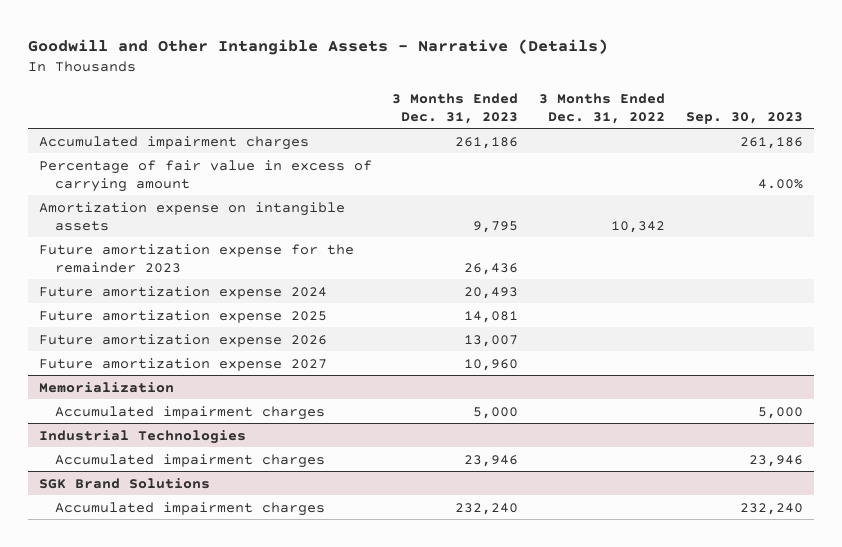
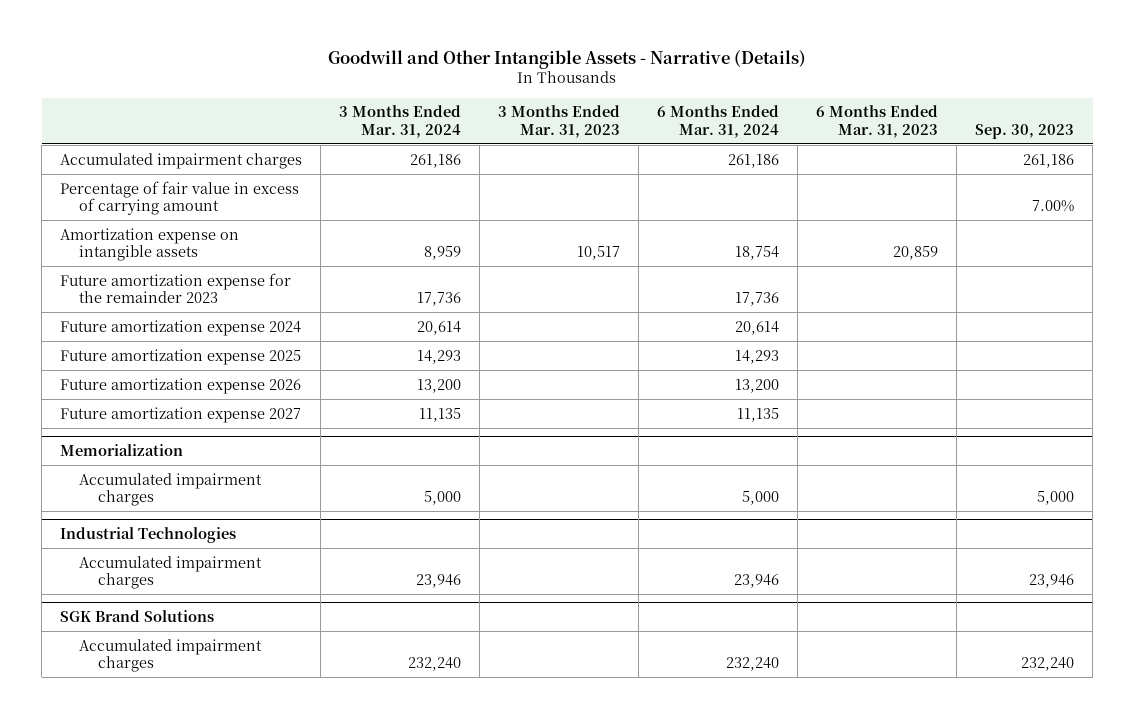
- | 3 Months Ended Dec. 31, 2023 | 3 Months Ended Dec. 31, 2022 | Sep. 30, 2023
+ | 3 Months Ended Mar. 31, 2024 | 3 Months Ended Mar. 31, 2023 | 6 Months Ended Mar. 31, 2024 | 6 Months Ended Mar. 31, 2023 | Sep. 30, 2023
- Percentage of fair value in excess of carrying amount | | | 4.00%
+ Percentage of fair value in excess of carrying amount | | | | | 7.00%

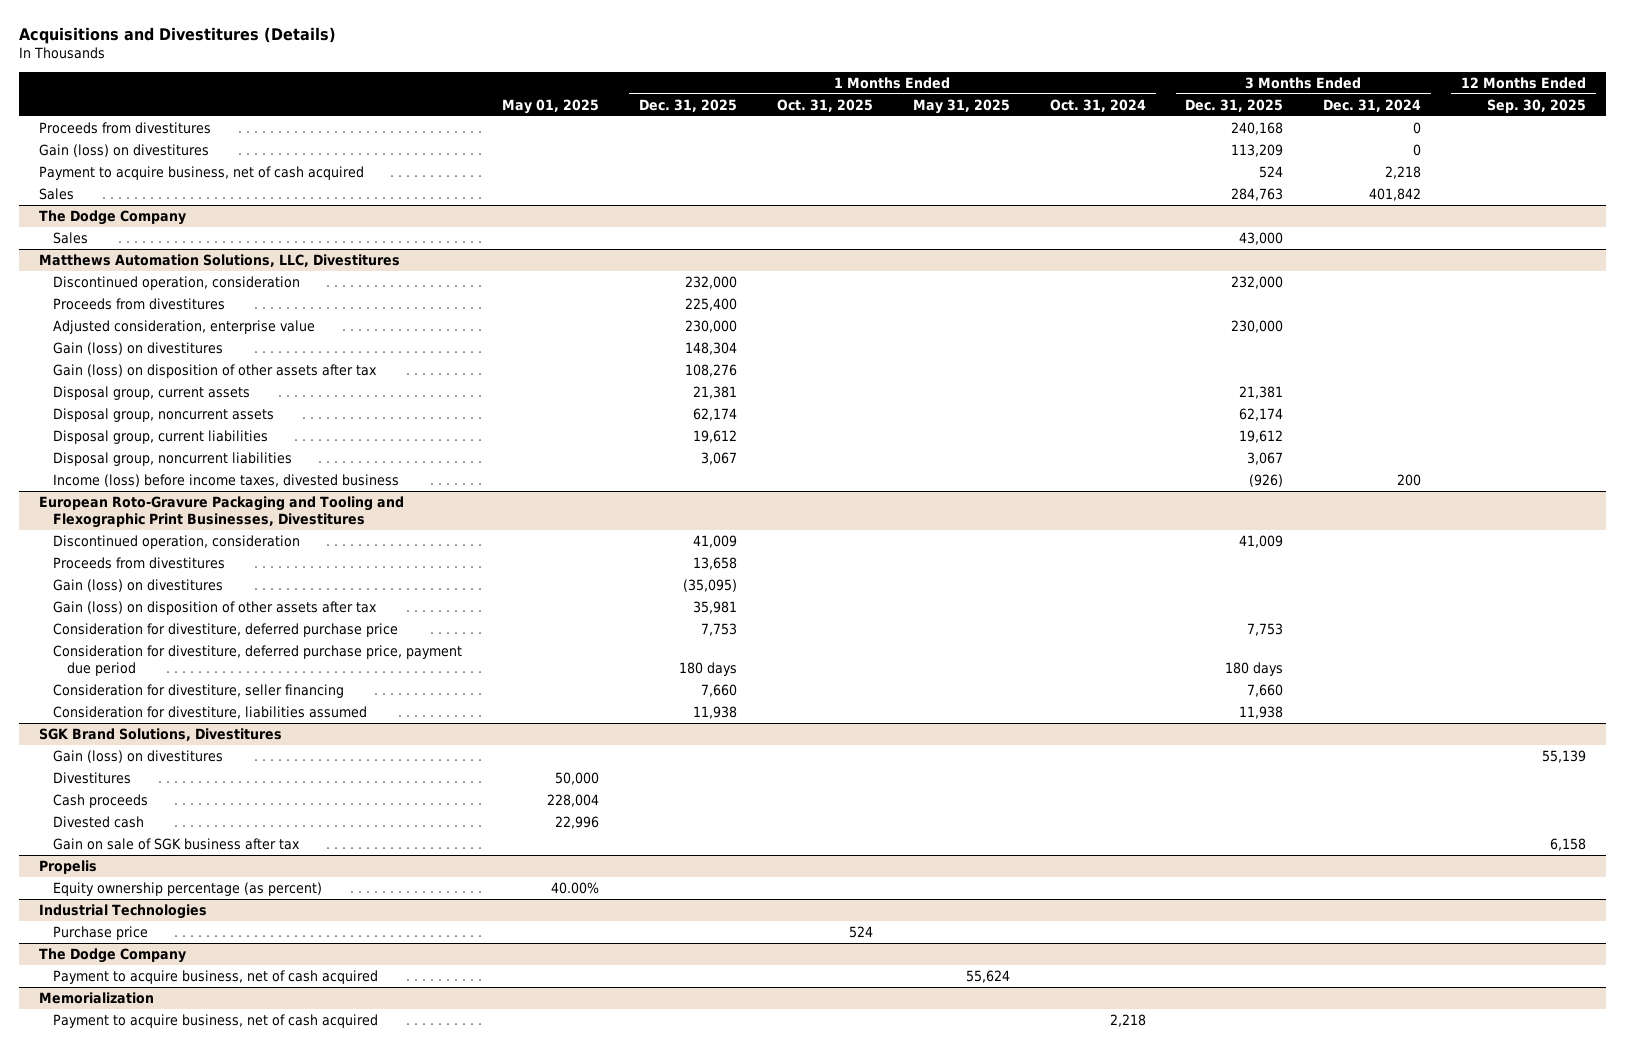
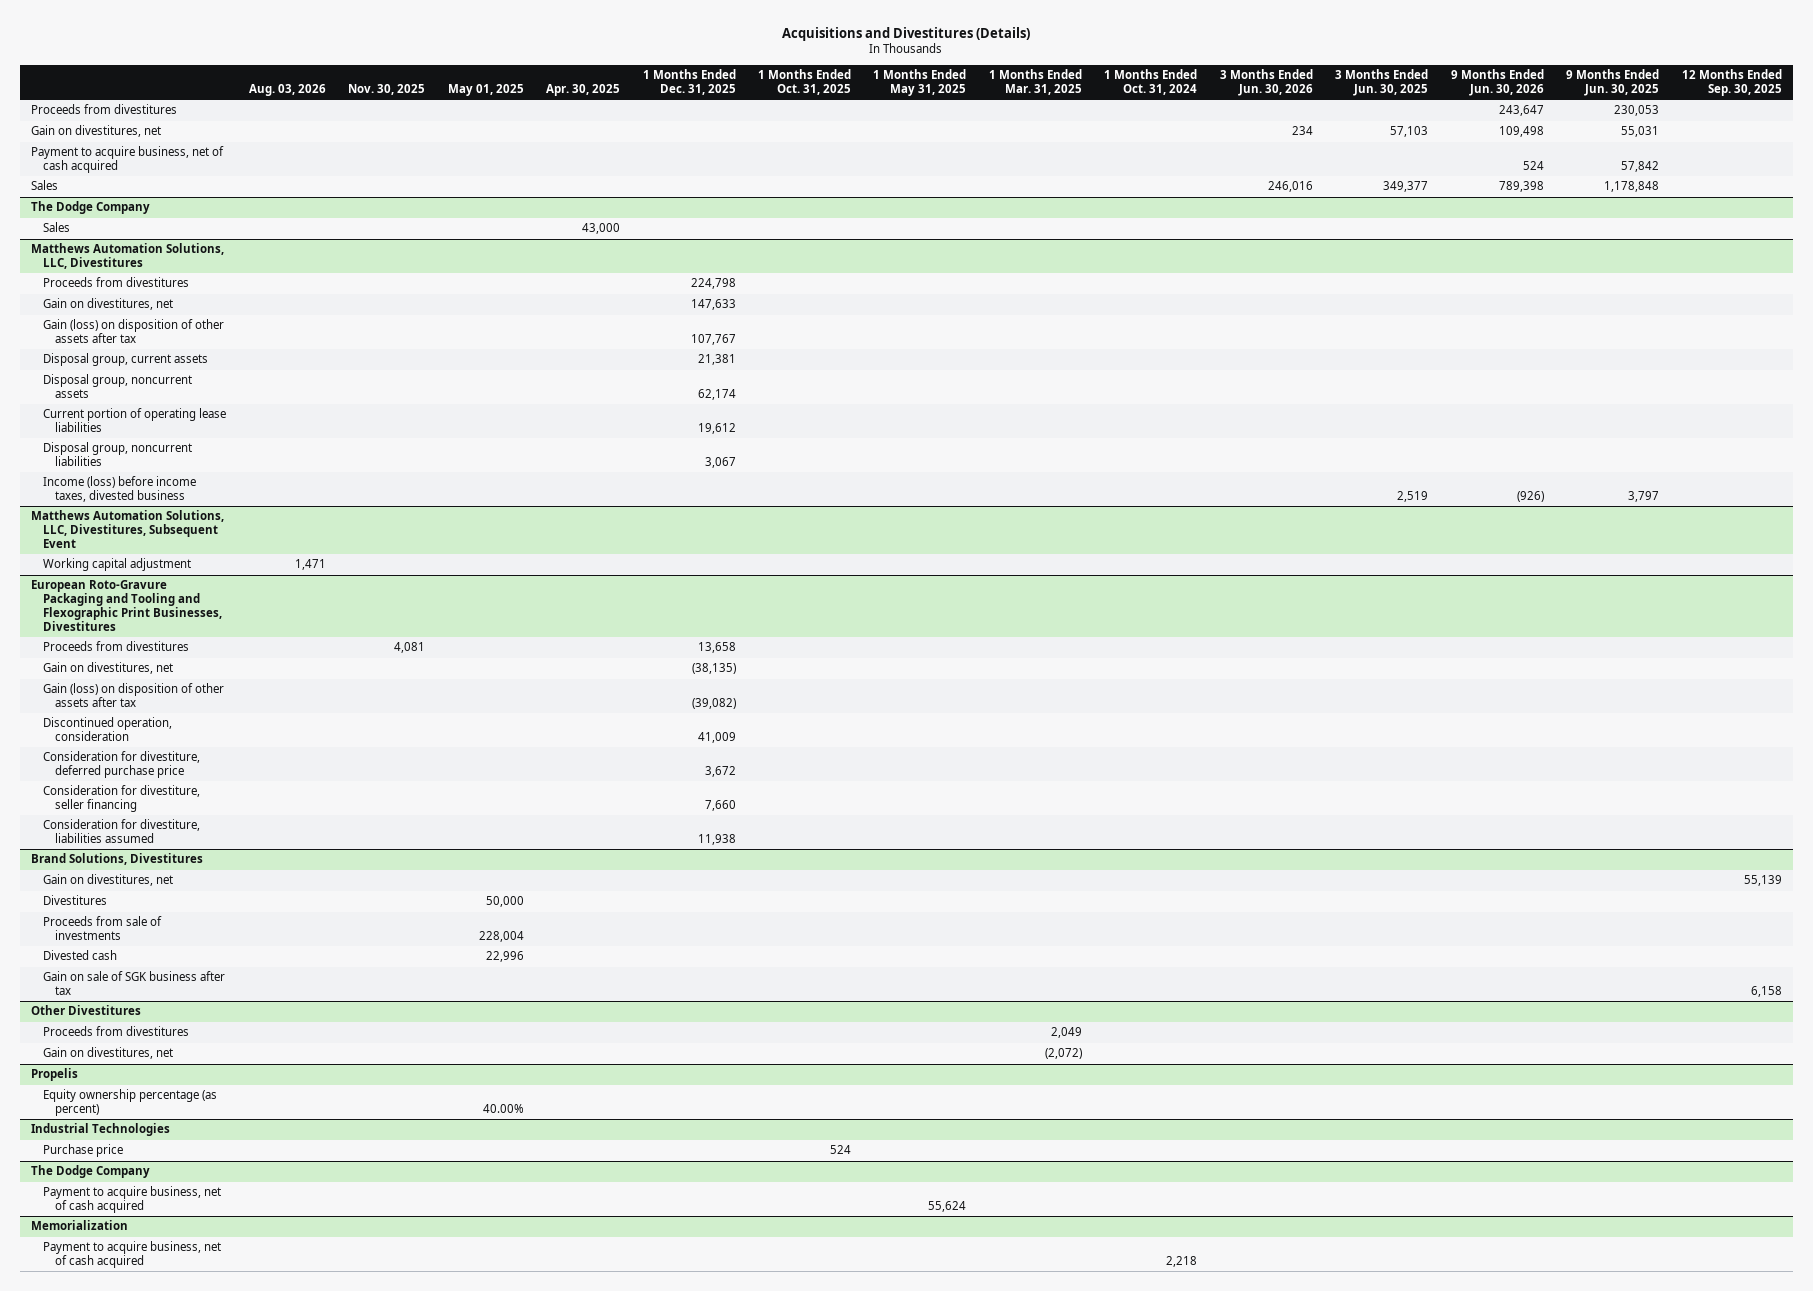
- | May 01, 2025 | 1 Months Ended Dec. 31, 2025 | 1 Months Ended Oct. 31, 2025 | 1 Months Ended May 31, 2025 | 1 Months Ended Oct. 31, 2024 | 3 Months Ended Dec. 31, 2025 | 3 Months Ended Dec. 31, 2024 | 12 Months Ended Sep. 30, 2025
+ | Aug. 03, 2026 | Nov. 30, 2025 | May 01, 2025 | Apr. 30, 2025 | 1 Months Ended Dec. 31, 2025 | 1 Months Ended Oct. 31, 2025 | 1 Months Ended May 31, 2025 | 1 Months Ended Mar. 31, 2025 | 1 Months Ended Oct. 31, 2024 | 3 Months Ended Jun. 30, 2026 | 3 Months Ended Jun. 30, 2025 | 9 Months Ended Jun. 30, 2026 | 9 Months Ended Jun. 30, 2025 | 12 Months Ended Sep. 30, 2025
- Gain (loss) on divestitures | | | | | | 113,209 | 0 |
+ Gain on divestitures, net | | | | | | | | | | 234 | 57,103 | 109,498 | 55,031 |
@ Matthews Automation Solutions, LLC, Divestitures
- Discontinued operation, consideration | | 232,000 | | | | 232,000 | |
- Proceeds from divestitures | | 225,400 | | | | | |
- Adjusted consideration, enterprise value | | 230,000 | | | | 230,000 | |
- Gain (loss) on divestitures | | 148,304 | | | | | |
- Gain (loss) on disposition of other assets after tax | | 108,276 | | | | | |
+ Proceeds from divestitures | | | | | 224,798 | | | | | | | | |
+ Gain on divestitures, net | | | | | 147,633 | | | | | | | | |
+ Gain (loss) on disposition of other assets after tax | | | | | 107,767 | | | | | | | | |
- Disposal group, current liabilities | | 19,612 | | | | 19,612 | |
+ Current portion of operating lease liabilities | | | | | 19,612 | | | | | | | | |
+ Matthews Automation Solutions, LLC, Divestitures, Subsequent Event
+ Working capital adjustment | 1,471 | | | | | | | | | | | | |
@ European Roto-Gravure Packaging and Tooling and Flexographic Print Businesses, Divestitures
- Gain (loss) on divestitures | | (35,095) | | | | | |
- Gain (loss) on disposition of other assets after tax | | 35,981 | | | | | |
- Consideration for divestiture, deferred purchase price | | 7,753 | | | | 7,753 | |
- Consideration for divestiture, deferred purchase price, payment due period | | 180 days | | | | 180 days | |
+ Gain on divestitures, net | | | | | (38,135) | | | | | | | | |
+ Gain (loss) on disposition of other assets after tax | | | | | (39,082) | | | | | | | | |
moved down: Discontinued operation, consideration | | | | | 41,009 | | | | | | | | |
+ Consideration for divestiture, deferred purchase price | | | | | 3,672 | | | | | | | | |
- SGK Brand Solutions, Divestitures
- Gain (loss) on divestitures | | | | | | | | 55,139
+ Brand Solutions, Divestitures
+ Gain on divestitures, net | | | | | | | | | | | | | | 55,139
- Cash proceeds | 228,004 | | | | | | |
+ Proceeds from sale of investments | | | 228,004 | | | | | | | | | | |
+ Other Divestitures
+ Proceeds from divestitures | | | | | | | | 2,049 | | | | | |
+ Gain on divestitures, net | | | | | | | | (2,072) | | | | | |

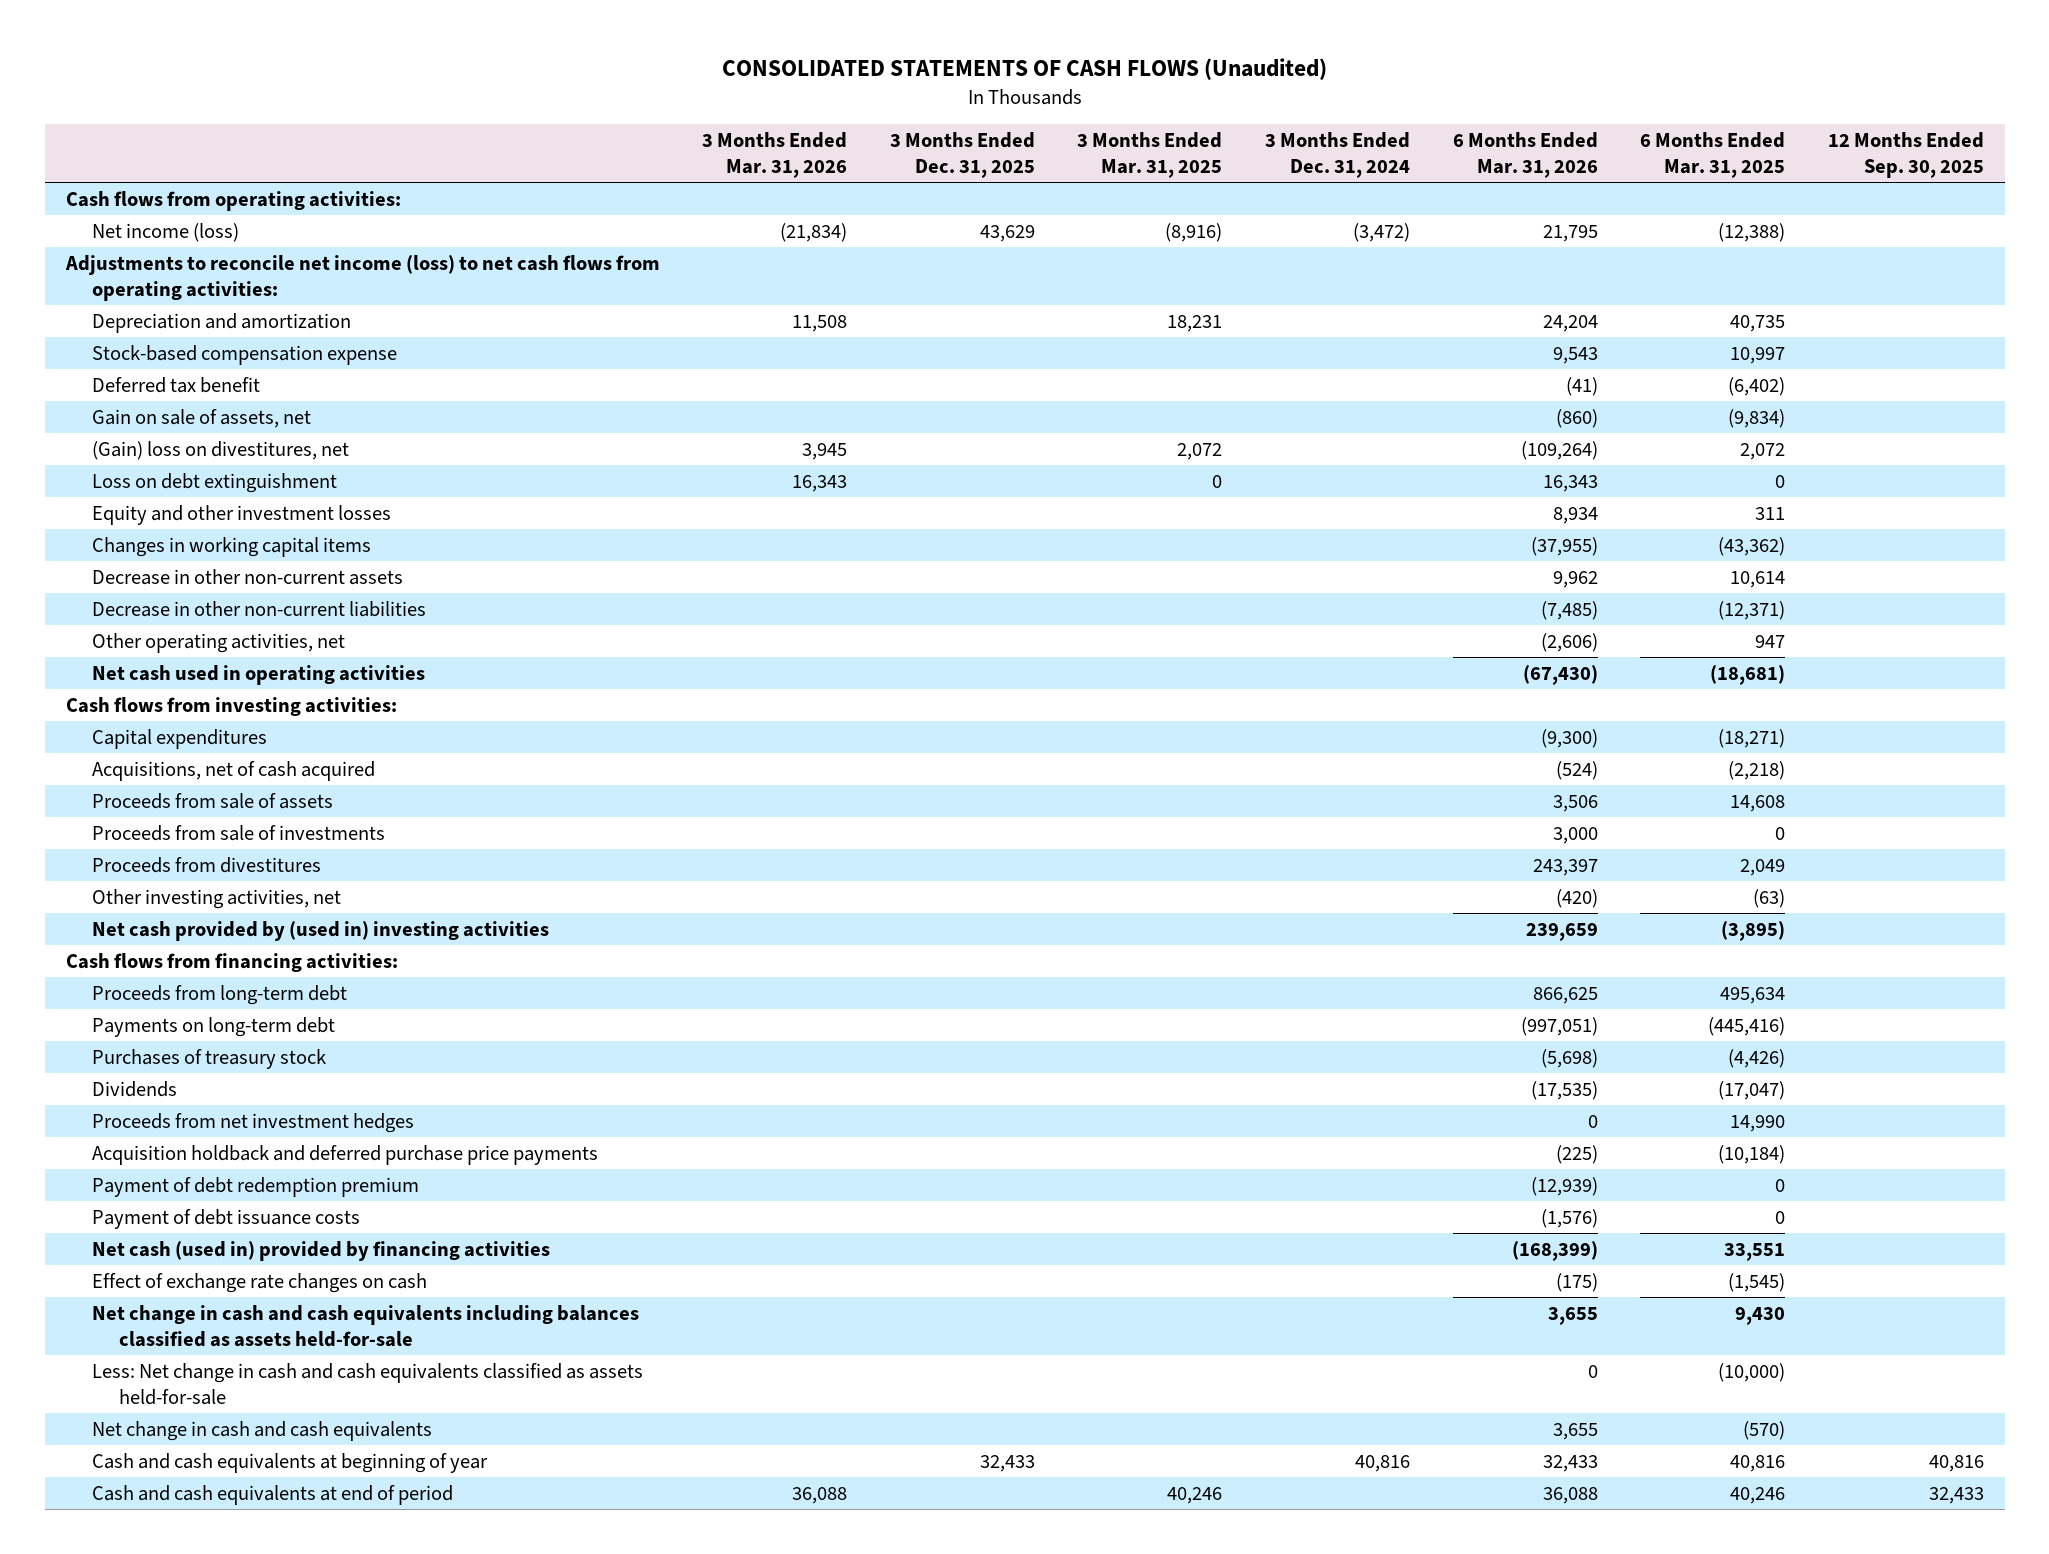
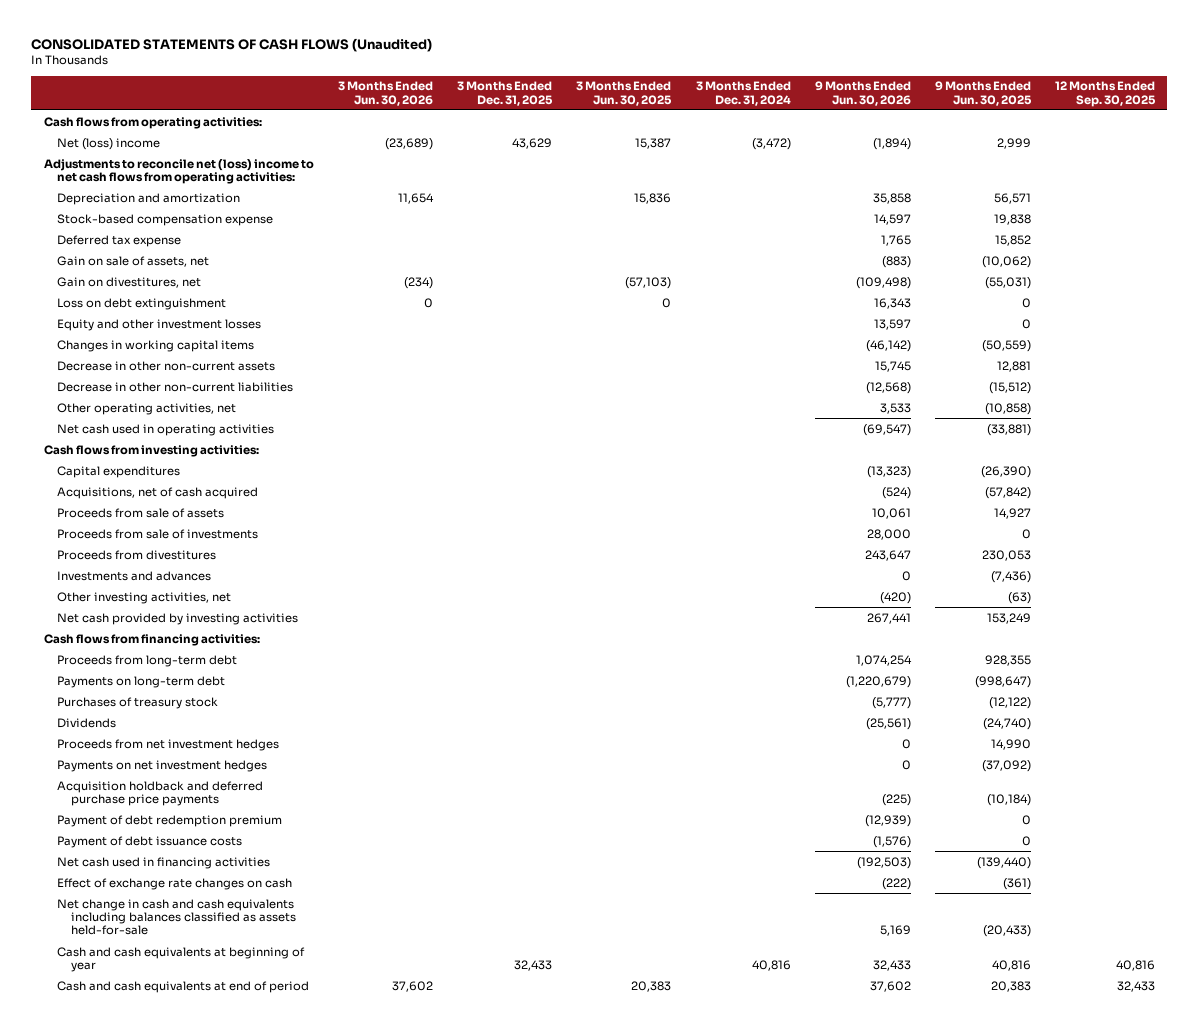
- | 3 Months Ended Mar. 31, 2026 | 3 Months Ended Dec. 31, 2025 | 3 Months Ended Mar. 31, 2025 | 3 Months Ended Dec. 31, 2024 | 6 Months Ended Mar. 31, 2026 | 6 Months Ended Mar. 31, 2025 | 12 Months Ended Sep. 30, 2025
+ | 3 Months Ended Jun. 30, 2026 | 3 Months Ended Dec. 31, 2025 | 3 Months Ended Jun. 30, 2025 | 3 Months Ended Dec. 31, 2024 | 9 Months Ended Jun. 30, 2026 | 9 Months Ended Jun. 30, 2025 | 12 Months Ended Sep. 30, 2025
- Net income (loss) | (21,834) | 43,629 | (8,916) | (3,472) | 21,795 | (12,388) |
- Adjustments to reconcile net income (loss) to net cash flows from operating activities:
+ Net (loss) income | (23,689) | 43,629 | 15,387 | (3,472) | (1,894) | 2,999 |
+ Adjustments to reconcile net (loss) income to net cash flows from operating activities:
- Deferred tax benefit | | | | | (41) | (6,402) |
+ Deferred tax expense | | | | | 1,765 | 15,852 |
- (Gain) loss on divestitures, net | 3,945 | | 2,072 | | (109,264) | 2,072 |
+ Gain on divestitures, net | (234) | | (57,103) | | (109,498) | (55,031) |
+ Investments and advances | | | | | 0 | (7,436) |
- Net cash provided by (used in) investing activities | | | | | 239,659 | (3,895) |
+ Net cash provided by investing activities | | | | | 267,441 | 153,249 |
+ Payments on net investment hedges | | | | | 0 | (37,092) |
- Net cash (used in) provided by financing activities | | | | | (168,399) | 33,551 |
+ Net cash used in financing activities | | | | | (192,503) | (139,440) |
- Less: Net change in cash and cash equivalents classified as assets held-for-sale | | | | | 0 | (10,000) |
- Net change in cash and cash equivalents | | | | | 3,655 | (570) |

